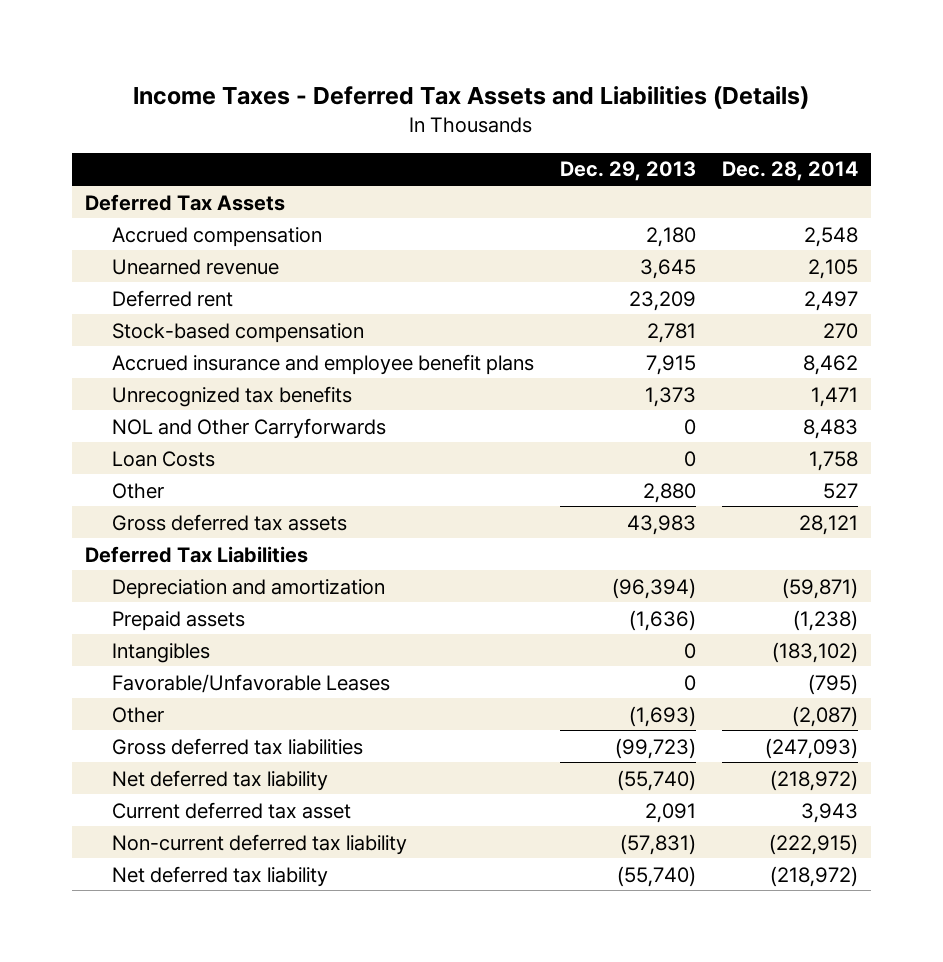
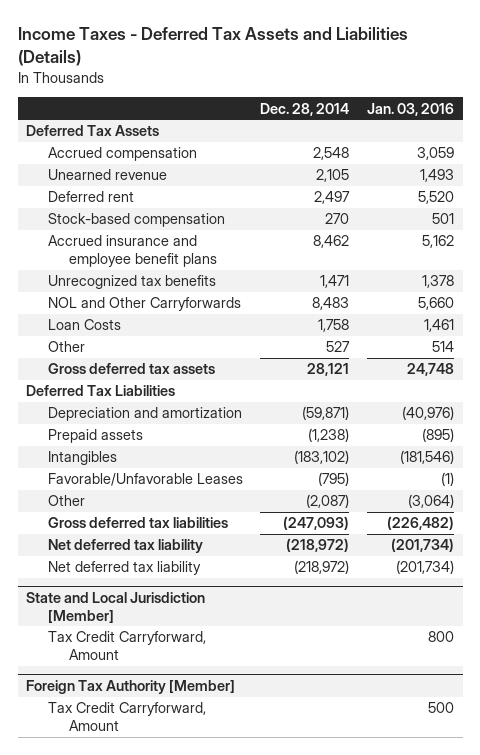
- | Dec. 29, 2013 | Dec. 28, 2014
+ | Dec. 28, 2014 | Jan. 03, 2016
- Current deferred tax asset | 2,091 | 3,943
- Non-current deferred tax liability | (57,831) | (222,915)
+ State and Local Jurisdiction [Member]
+ Tax Credit Carryforward, Amount | | 800
+ Foreign Tax Authority [Member]
+ Tax Credit Carryforward, Amount | | 500

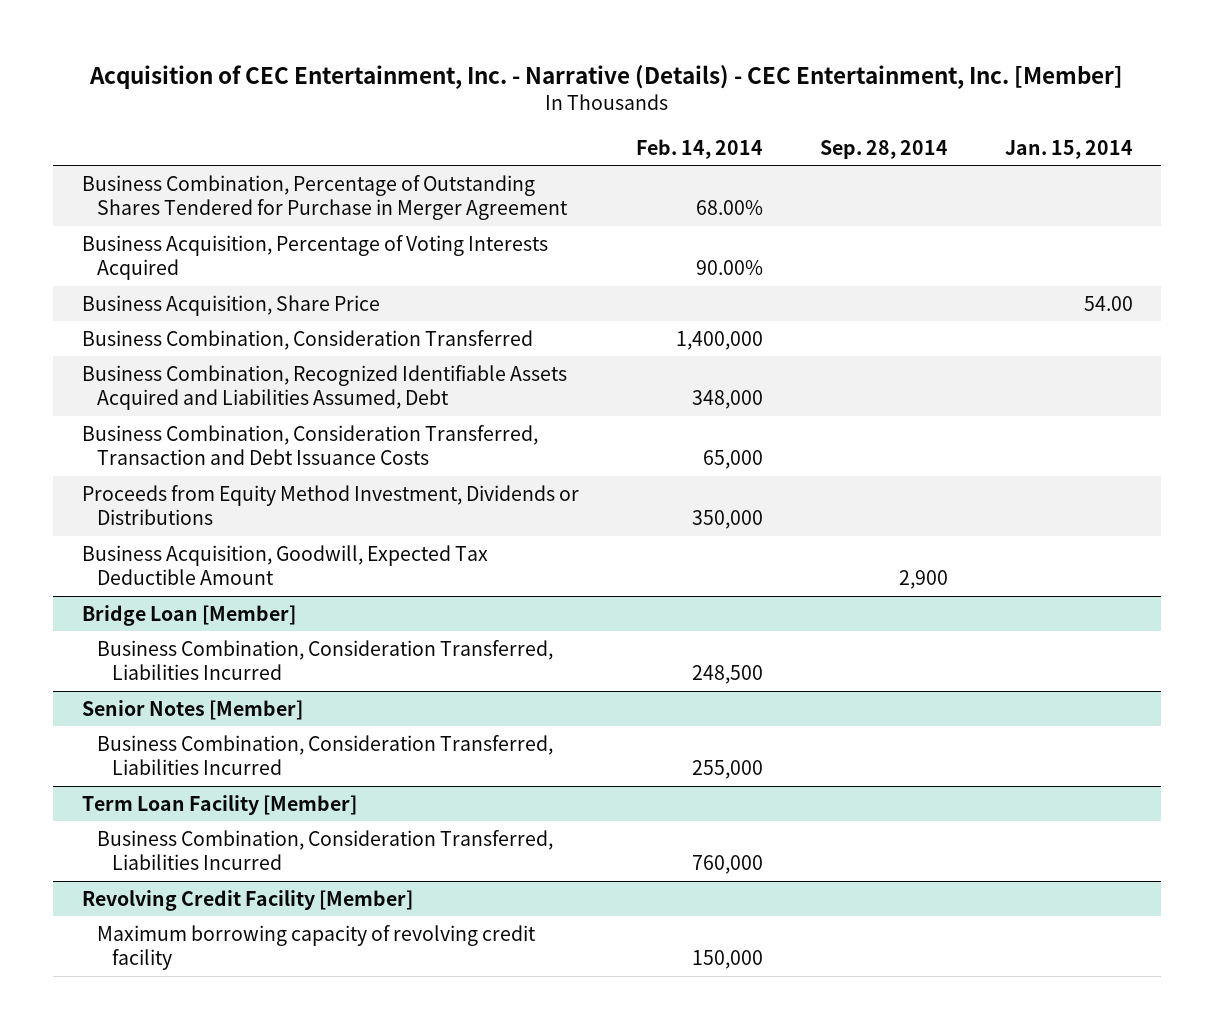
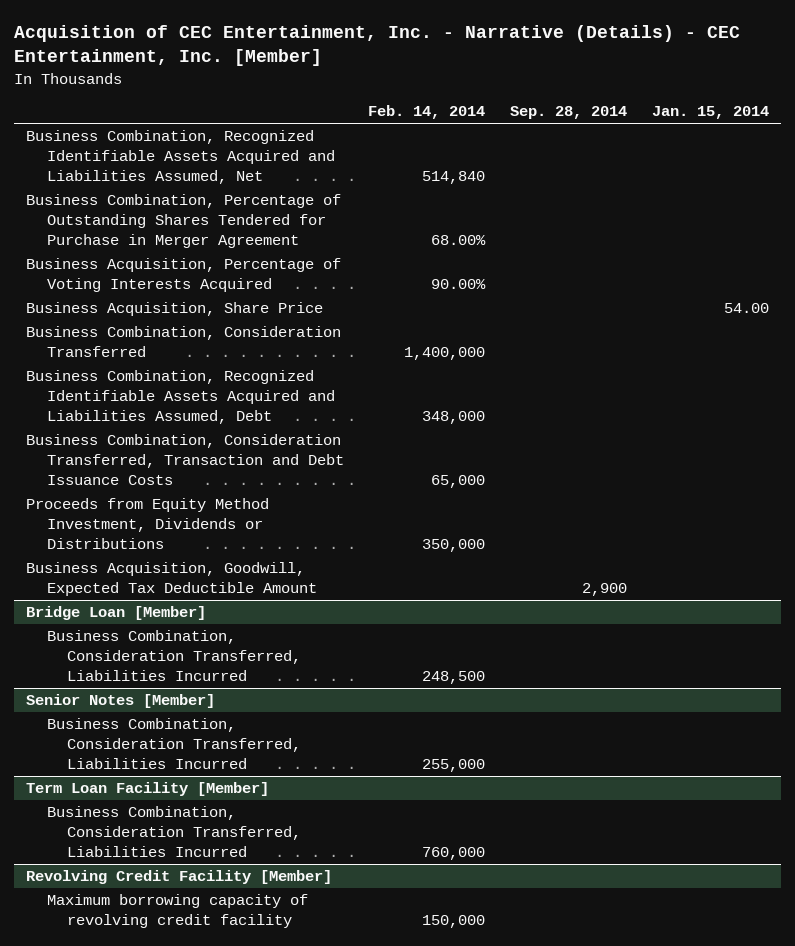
+ Business Combination, Recognized Identifiable Assets Acquired and Liabilities Assumed, Net | 514,840 | |

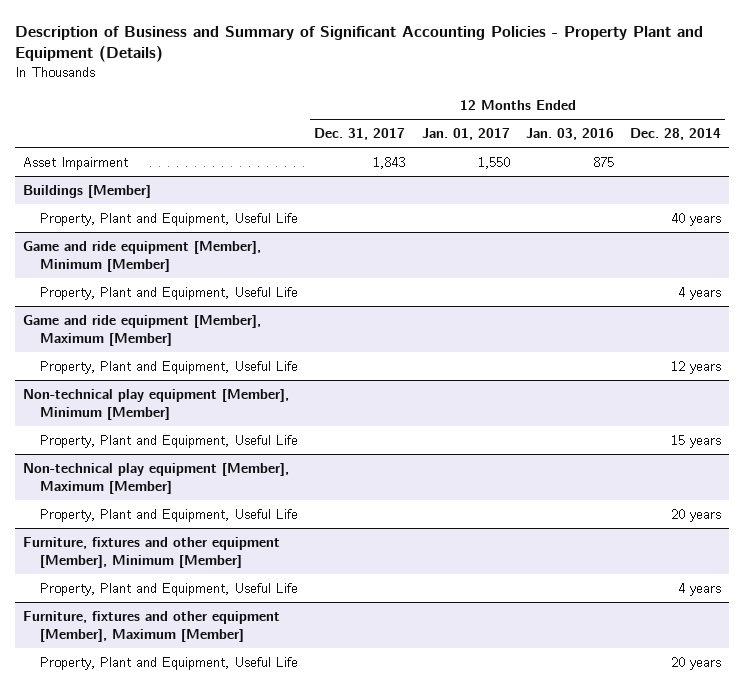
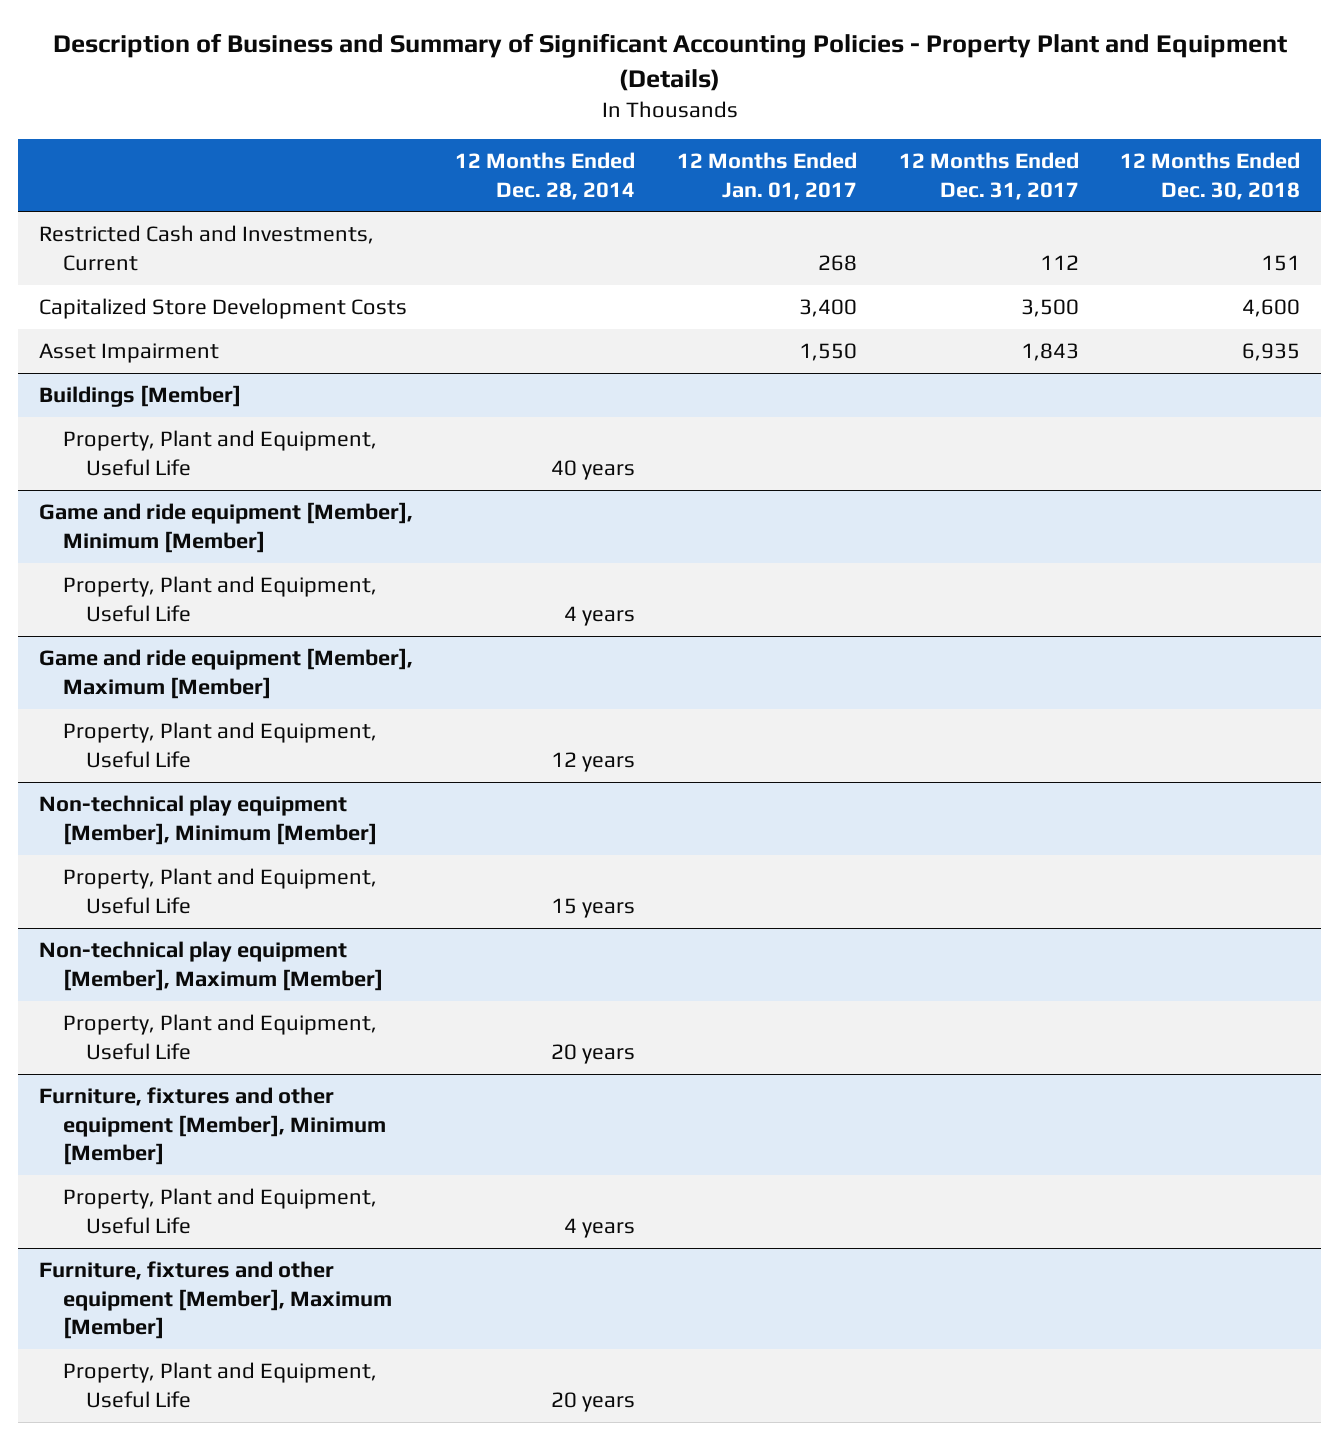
- | 12 Months Ended Dec. 31, 2017 | 12 Months Ended Jan. 01, 2017 | 12 Months Ended Jan. 03, 2016 | 12 Months Ended Dec. 28, 2014
+ | 12 Months Ended Dec. 28, 2014 | 12 Months Ended Jan. 01, 2017 | 12 Months Ended Dec. 31, 2017 | 12 Months Ended Dec. 30, 2018
+ Restricted Cash and Investments, Current | | 268 | 112 | 151
+ Capitalized Store Development Costs | | 3,400 | 3,500 | 4,600

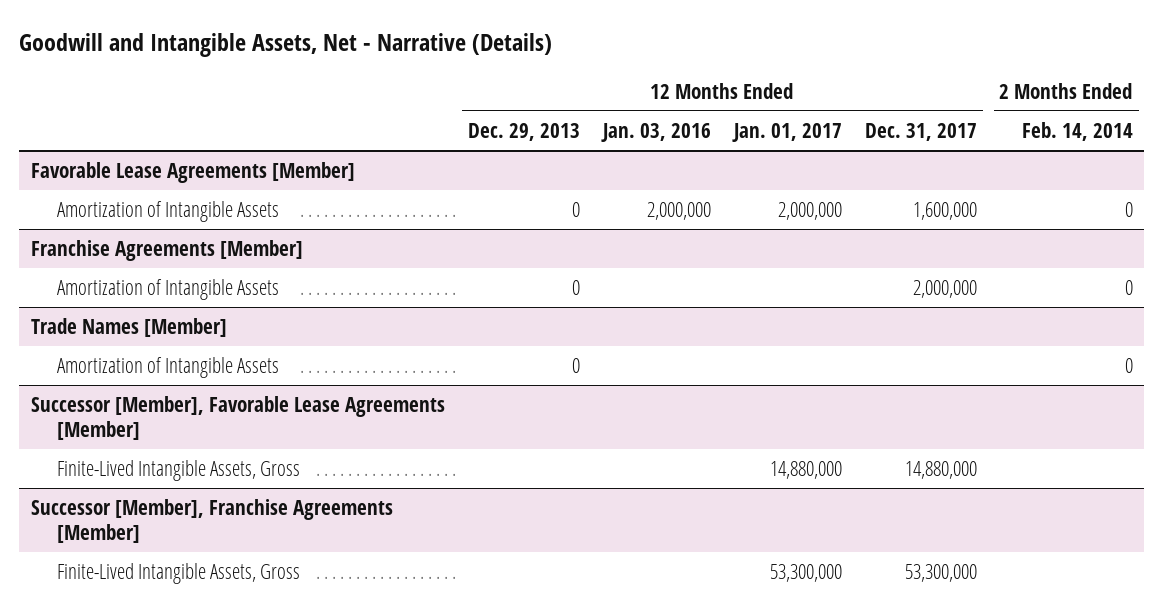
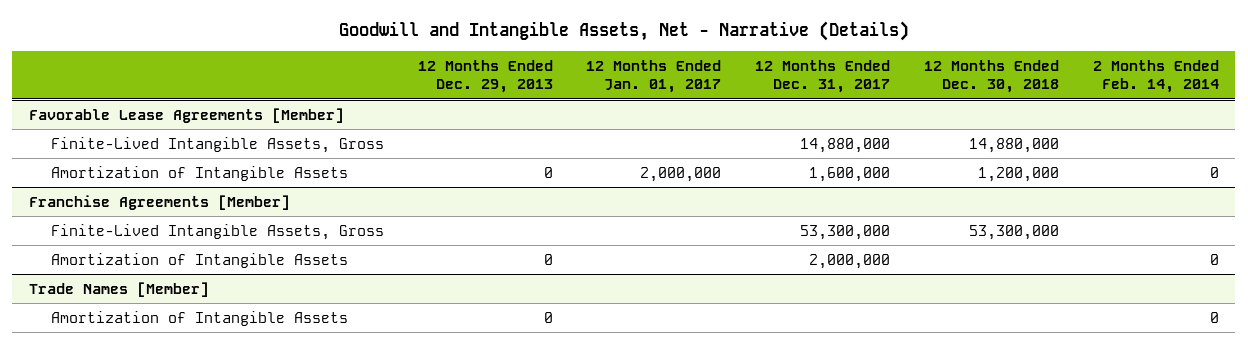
- | 12 Months Ended Dec. 29, 2013 | 12 Months Ended Jan. 03, 2016 | 12 Months Ended Jan. 01, 2017 | 12 Months Ended Dec. 31, 2017 | 2 Months Ended Feb. 14, 2014
+ | 12 Months Ended Dec. 29, 2013 | 12 Months Ended Jan. 01, 2017 | 12 Months Ended Dec. 31, 2017 | 12 Months Ended Dec. 30, 2018 | 2 Months Ended Feb. 14, 2014
@ Favorable Lease Agreements [Member]
+ Finite-Lived Intangible Assets, Gross | | | 14,880,000 | 14,880,000 |
@ Franchise Agreements [Member]
+ Finite-Lived Intangible Assets, Gross | | | 53,300,000 | 53,300,000 |
- Successor [Member], Favorable Lease Agreements [Member]
- Finite-Lived Intangible Assets, Gross | | | 14,880,000 | 14,880,000 |
- Successor [Member], Franchise Agreements [Member]
- Finite-Lived Intangible Assets, Gross | | | 53,300,000 | 53,300,000 |

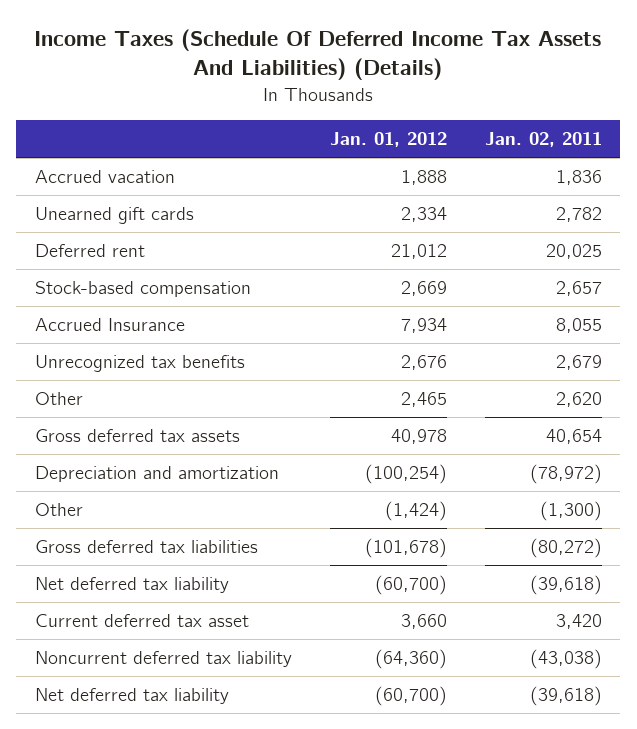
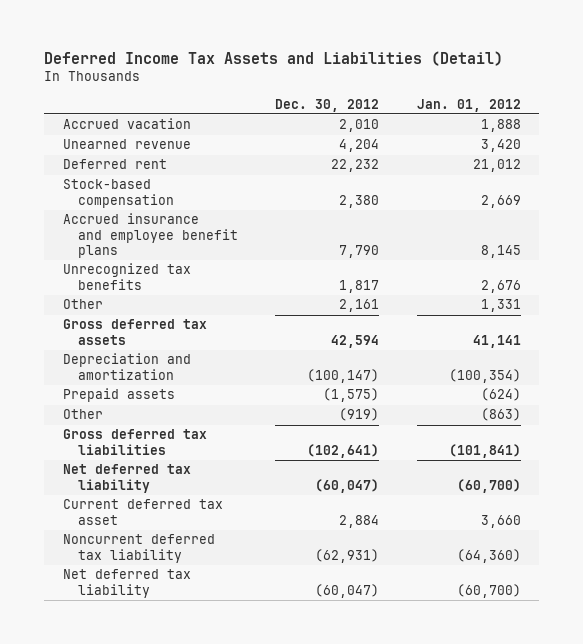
- Income Taxes (Schedule Of Deferred Income Tax Assets And Liabilities) (Details)
+ Deferred Income Tax Assets and Liabilities (Detail)
- | Jan. 01, 2012 | Jan. 02, 2011
+ | Dec. 30, 2012 | Jan. 01, 2012
- Unearned gift cards | 2,334 | 2,782
+ Unearned revenue | 4,204 | 3,420
- Accrued Insurance | 7,934 | 8,055
+ Accrued insurance and employee benefit plans | 7,790 | 8,145
- Other | 2,465 | 2,620
- Gross deferred tax assets | 40,978 | 40,654
- Depreciation and amortization | (100,254) | (78,972)
- Other | (1,424) | (1,300)
- Gross deferred tax liabilities | (101,678) | (80,272)
+ Other | 2,161 | 1,331
+ Gross deferred tax assets | 42,594 | 41,141
+ Depreciation and amortization | (100,147) | (100,354)
+ Prepaid assets | (1,575) | (624)
+ Other | (919) | (863)
+ Gross deferred tax liabilities | (102,641) | (101,841)

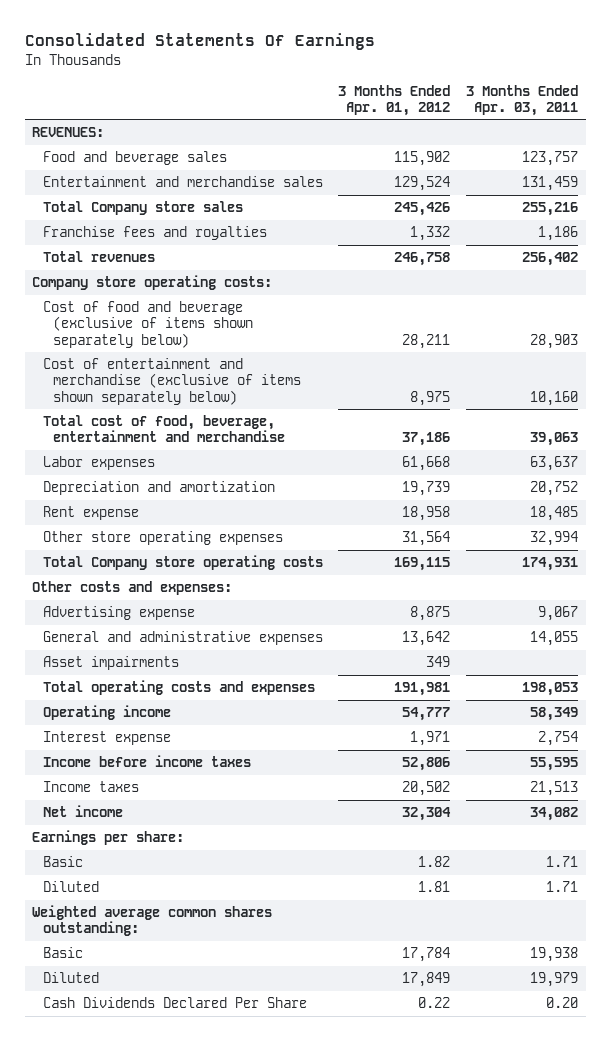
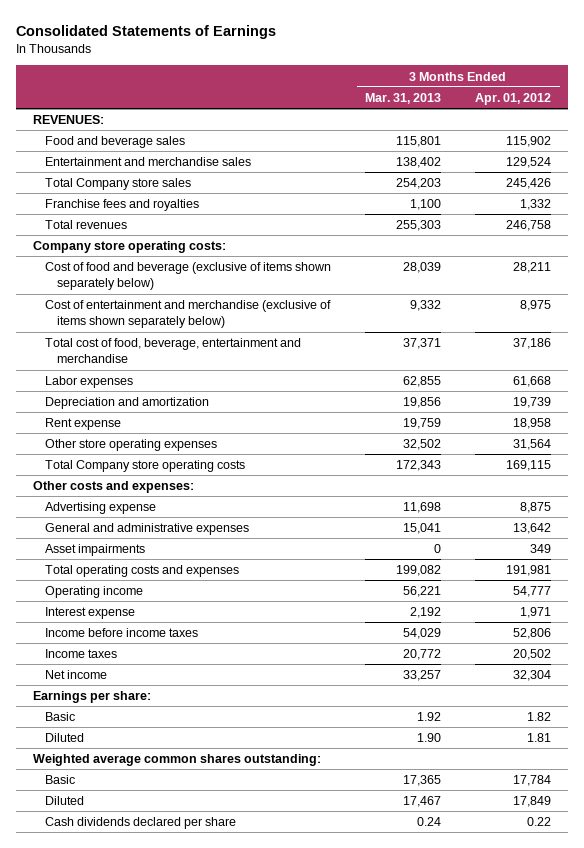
- Consolidated Statements Of Earnings
+ Consolidated Statements of Earnings
- | 3 Months Ended Apr. 01, 2012 | 3 Months Ended Apr. 03, 2011
+ | 3 Months Ended Mar. 31, 2013 | 3 Months Ended Apr. 01, 2012
- Cash Dividends Declared Per Share | 0.22 | 0.20
+ Cash dividends declared per share | 0.24 | 0.22

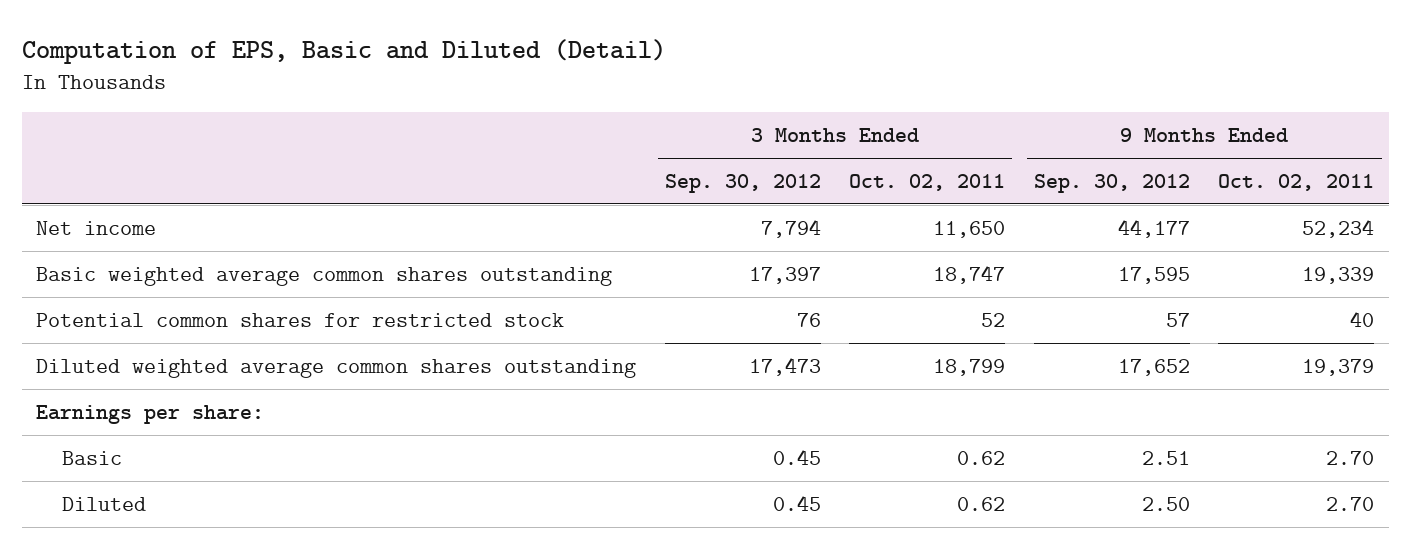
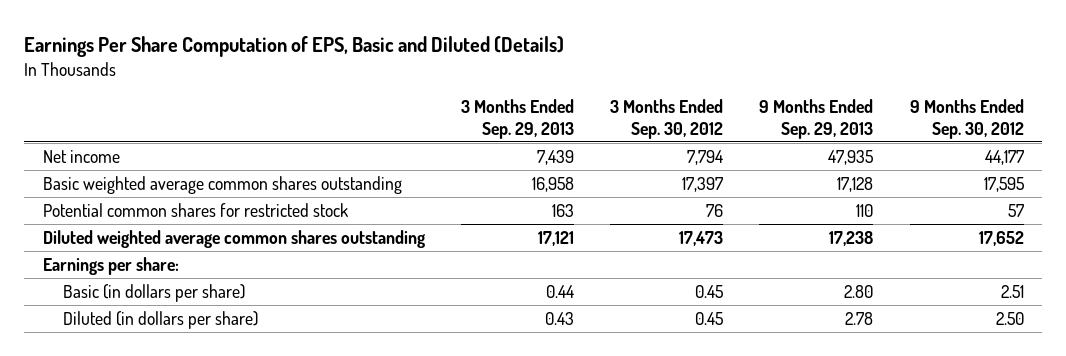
- Computation of EPS, Basic and Diluted (Detail)
+ Earnings Per Share Computation of EPS, Basic and Diluted (Details)
- | 3 Months Ended Sep. 30, 2012 | 3 Months Ended Oct. 02, 2011 | 9 Months Ended Sep. 30, 2012 | 9 Months Ended Oct. 02, 2011
+ | 3 Months Ended Sep. 29, 2013 | 3 Months Ended Sep. 30, 2012 | 9 Months Ended Sep. 29, 2013 | 9 Months Ended Sep. 30, 2012
- Basic | 0.45 | 0.62 | 2.51 | 2.70
- Diluted | 0.45 | 0.62 | 2.50 | 2.70
+ Basic (in dollars per share) | 0.44 | 0.45 | 2.80 | 2.51
+ Diluted (in dollars per share) | 0.43 | 0.45 | 2.78 | 2.50

